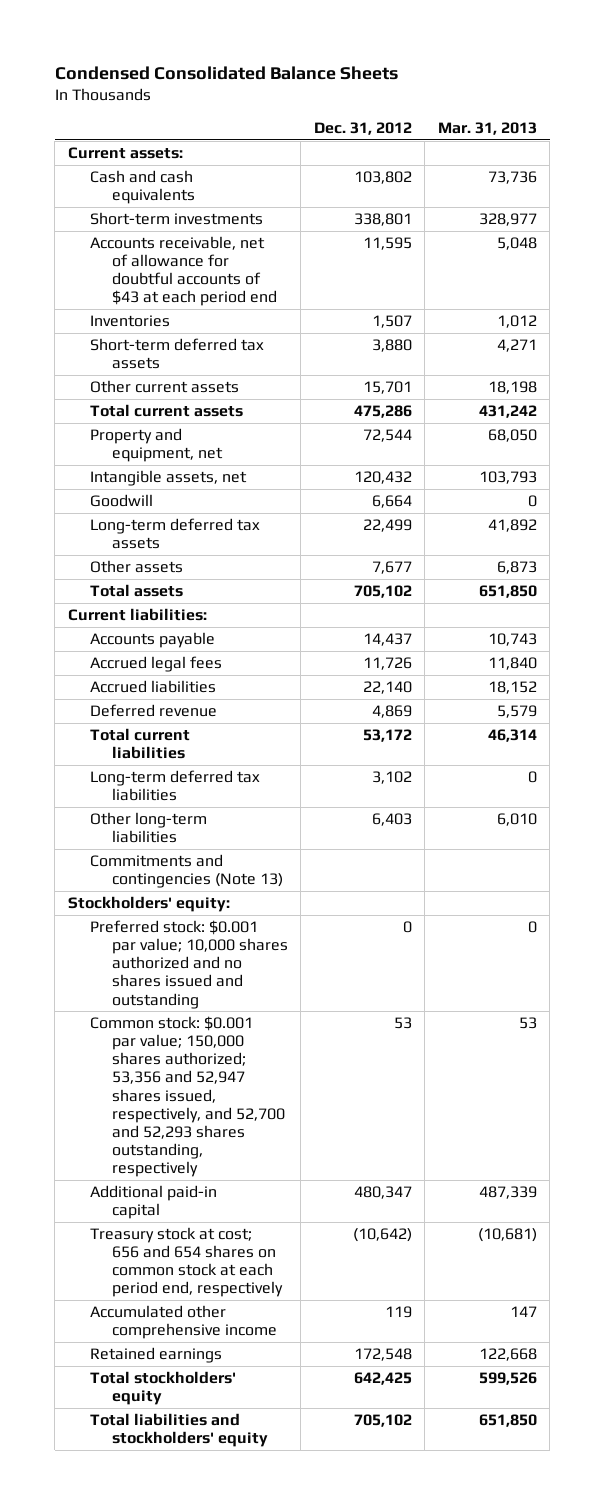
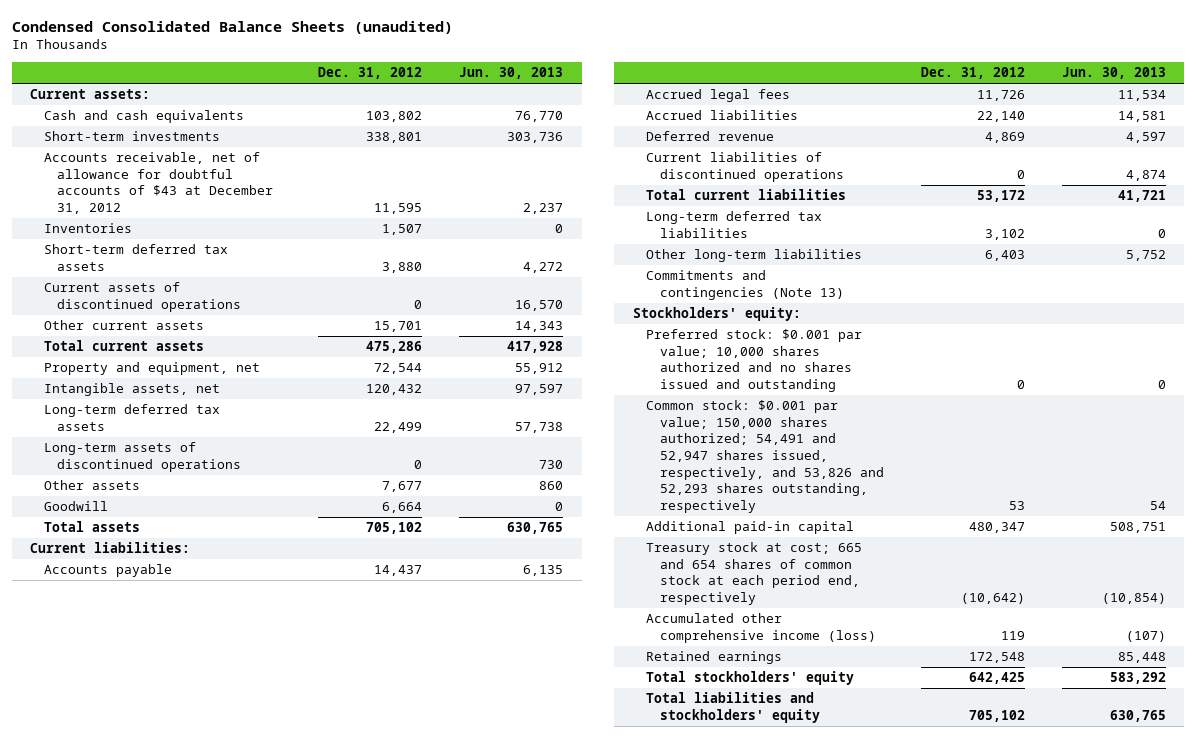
- Condensed Consolidated Balance Sheets
+ Condensed Consolidated Balance Sheets (unaudited)
- | Dec. 31, 2012 | Mar. 31, 2013
+ | Dec. 31, 2012 | Jun. 30, 2013
- Accounts receivable, net of allowance for doubtful accounts of $43 at each period end | 11,595 | 5,048
+ Accounts receivable, net of allowance for doubtful accounts of $43 at December 31, 2012 | 11,595 | 2,237
+ Current assets of discontinued operations | 0 | 16,570
+ Long-term assets of discontinued operations | 0 | 730
moved down: Goodwill | 6,664 | 0
+ Current liabilities of discontinued operations | 0 | 4,874
- Common stock: $0.001 par value; 150,000 shares authorized; 53,356 and 52,947 shares issued, respectively, and 52,700 and 52,293 shares outstanding, respectively | 53 | 53
+ Common stock: $0.001 par value; 150,000 shares authorized; 54,491 and 52,947 shares issued, respectively, and 53,826 and 52,293 shares outstanding, respectively | 53 | 54
- Treasury stock at cost; 656 and 654 shares on common stock at each period end, respectively | (10,642) | (10,681)
- Accumulated other comprehensive income | 119 | 147
+ Treasury stock at cost; 665 and 654 shares of common stock at each period end, respectively | (10,642) | (10,854)
+ Accumulated other comprehensive income (loss) | 119 | (107)

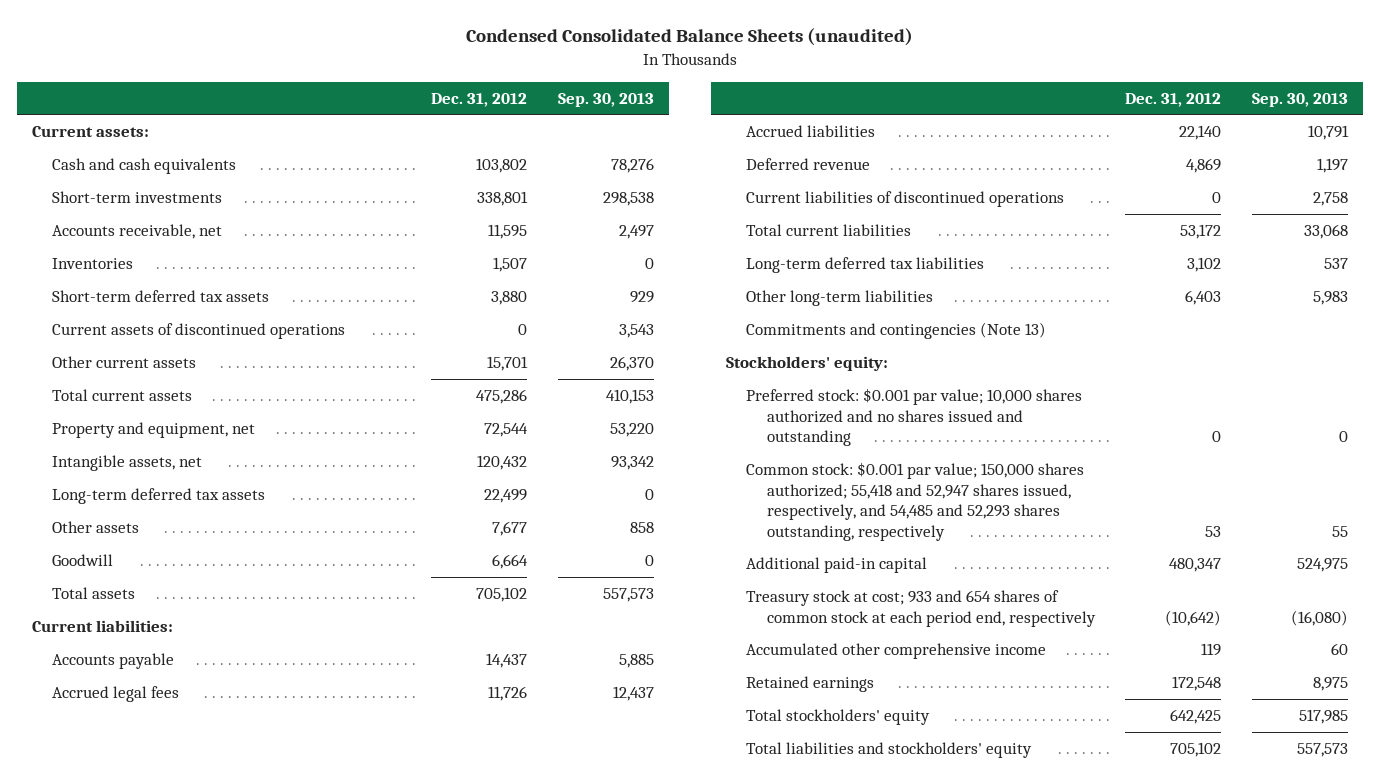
- | Dec. 31, 2012 | Jun. 30, 2013
+ | Dec. 31, 2012 | Sep. 30, 2013
- Accounts receivable, net of allowance for doubtful accounts of $43 at December 31, 2012 | 11,595 | 2,237
+ Accounts receivable, net | 11,595 | 2,497
- Long-term assets of discontinued operations | 0 | 730
- Common stock: $0.001 par value; 150,000 shares authorized; 54,491 and 52,947 shares issued, respectively, and 53,826 and 52,293 shares outstanding, respectively | 53 | 54
+ Common stock: $0.001 par value; 150,000 shares authorized; 55,418 and 52,947 shares issued, respectively, and 54,485 and 52,293 shares outstanding, respectively | 53 | 55
- Treasury stock at cost; 665 and 654 shares of common stock at each period end, respectively | (10,642) | (10,854)
- Accumulated other comprehensive income (loss) | 119 | (107)
+ Treasury stock at cost; 933 and 654 shares of common stock at each period end, respectively | (10,642) | (16,080)
+ Accumulated other comprehensive income | 119 | 60

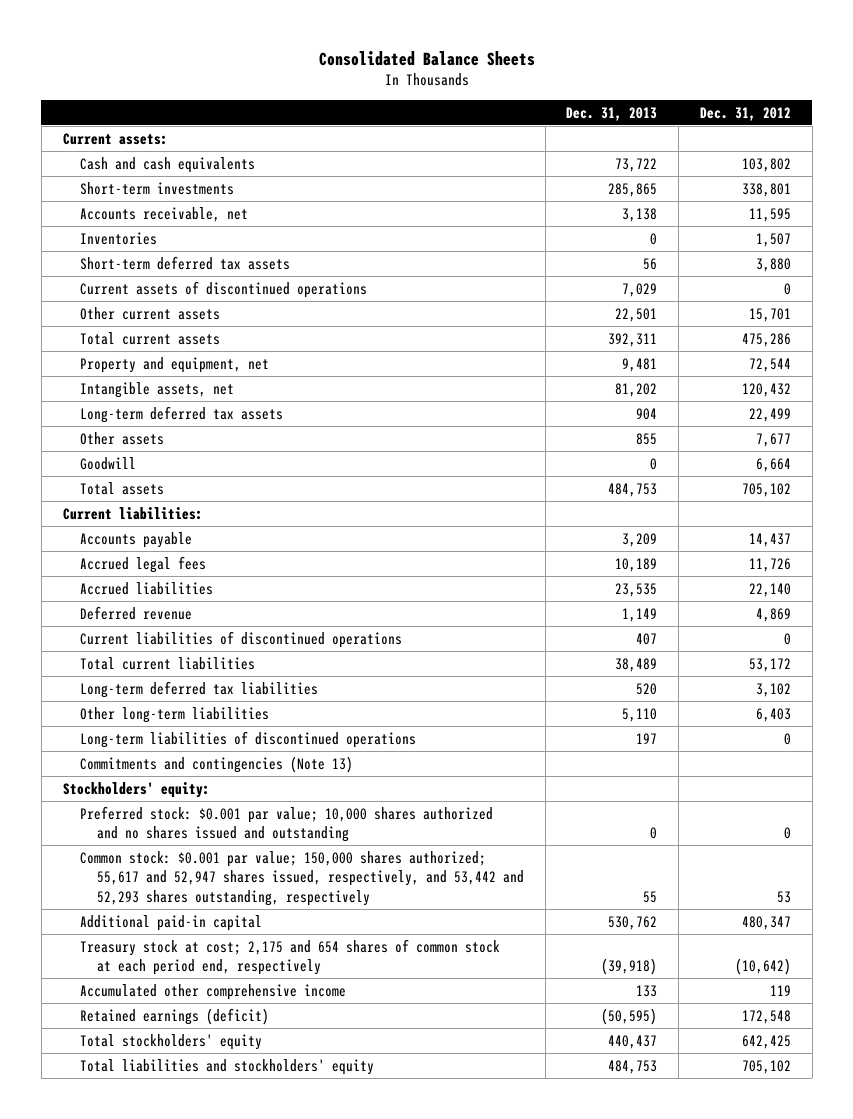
- Condensed Consolidated Balance Sheets (unaudited)
+ Consolidated Balance Sheets
- | Dec. 31, 2012 | Sep. 30, 2013
+ | Dec. 31, 2013 | Dec. 31, 2012
+ Long-term liabilities of discontinued operations | 197 | 0
- Common stock: $0.001 par value; 150,000 shares authorized; 55,418 and 52,947 shares issued, respectively, and 54,485 and 52,293 shares outstanding, respectively | 53 | 55
+ Common stock: $0.001 par value; 150,000 shares authorized; 55,617 and 52,947 shares issued, respectively, and 53,442 and 52,293 shares outstanding, respectively | 55 | 53
- Treasury stock at cost; 933 and 654 shares of common stock at each period end, respectively | (10,642) | (16,080)
+ Treasury stock at cost; 2,175 and 654 shares of common stock at each period end, respectively | (39,918) | (10,642)
- Retained earnings | 172,548 | 8,975
+ Retained earnings (deficit) | (50,595) | 172,548

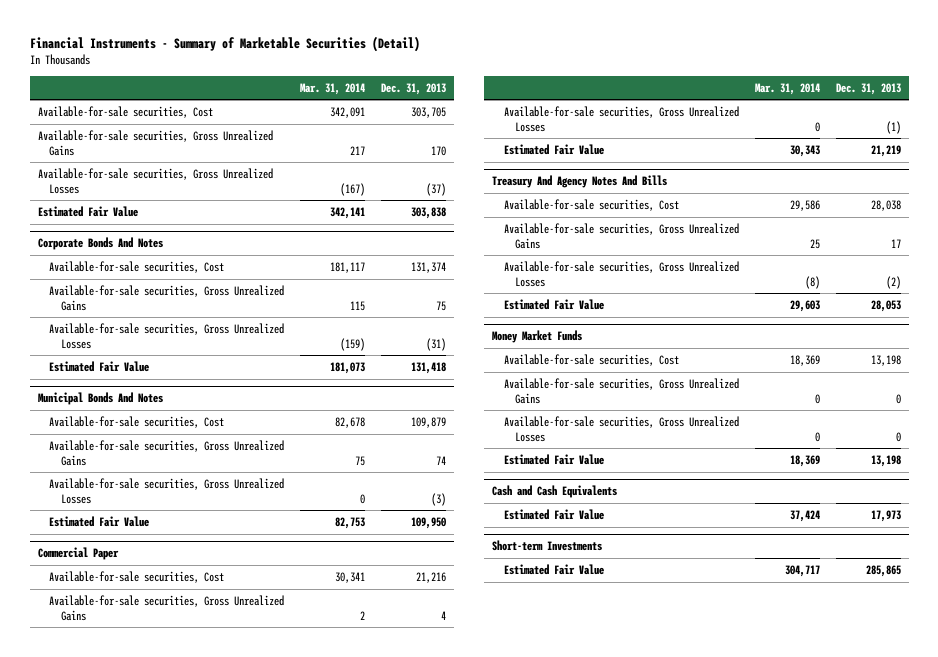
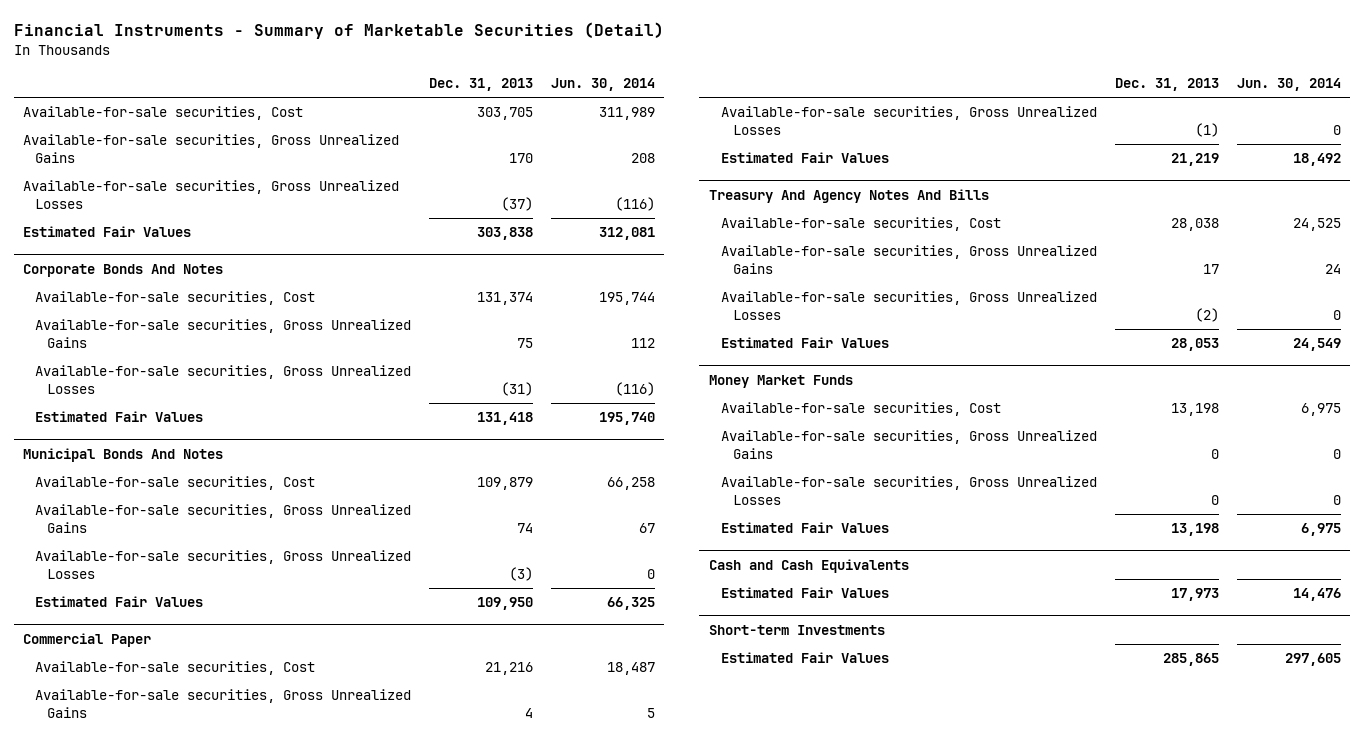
- | Mar. 31, 2014 | Dec. 31, 2013
+ | Dec. 31, 2013 | Jun. 30, 2014
- Estimated Fair Value | 342,141 | 303,838
+ Estimated Fair Values | 303,838 | 312,081
@ Corporate Bonds And Notes
- Estimated Fair Value | 181,073 | 131,418
+ Estimated Fair Values | 131,418 | 195,740
@ Municipal Bonds And Notes
- Estimated Fair Value | 82,753 | 109,950
+ Estimated Fair Values | 109,950 | 66,325
@ Commercial Paper
- Estimated Fair Value | 30,343 | 21,219
+ Estimated Fair Values | 21,219 | 18,492
@ Treasury And Agency Notes And Bills
- Estimated Fair Value | 29,603 | 28,053
+ Estimated Fair Values | 28,053 | 24,549
@ Money Market Funds
- Estimated Fair Value | 18,369 | 13,198
+ Estimated Fair Values | 13,198 | 6,975
@ Cash and Cash Equivalents
- Estimated Fair Value | 37,424 | 17,973
+ Estimated Fair Values | 17,973 | 14,476
@ Short-term Investments
- Estimated Fair Value | 304,717 | 285,865
+ Estimated Fair Values | 285,865 | 297,605

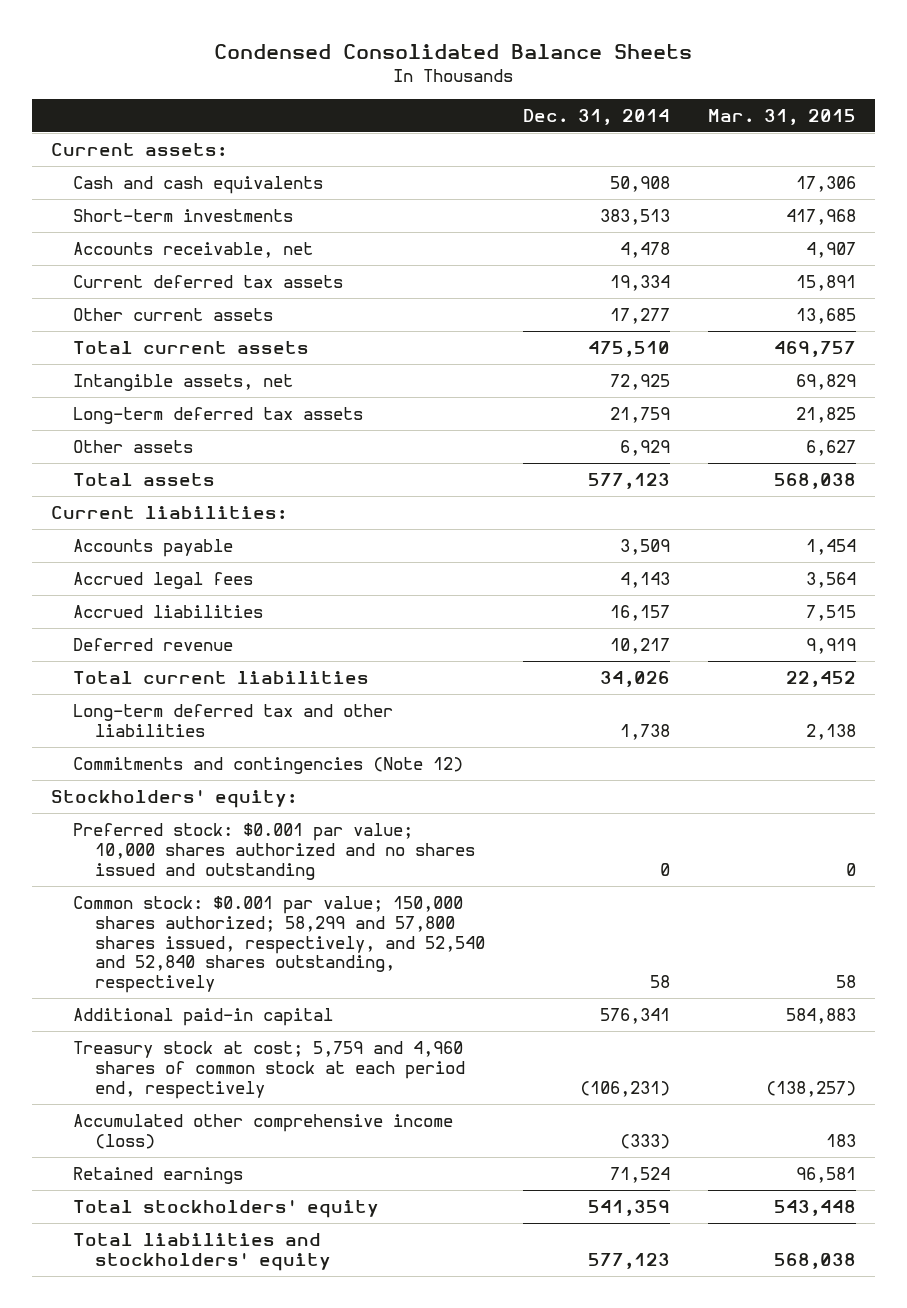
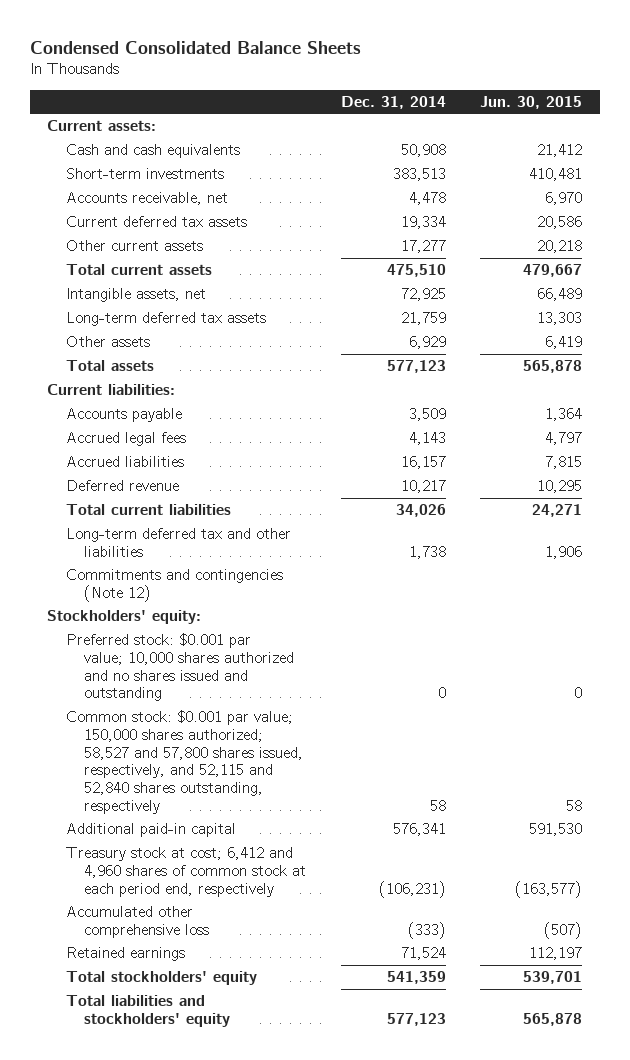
- | Dec. 31, 2014 | Mar. 31, 2015
+ | Dec. 31, 2014 | Jun. 30, 2015
- Common stock: $0.001 par value; 150,000 shares authorized; 58,299 and 57,800 shares issued, respectively, and 52,540 and 52,840 shares outstanding, respectively | 58 | 58
+ Common stock: $0.001 par value; 150,000 shares authorized; 58,527 and 57,800 shares issued, respectively, and 52,115 and 52,840 shares outstanding, respectively | 58 | 58
- Treasury stock at cost; 5,759 and 4,960 shares of common stock at each period end, respectively | (106,231) | (138,257)
- Accumulated other comprehensive income (loss) | (333) | 183
+ Treasury stock at cost; 6,412 and 4,960 shares of common stock at each period end, respectively | (106,231) | (163,577)
+ Accumulated other comprehensive loss | (333) | (507)

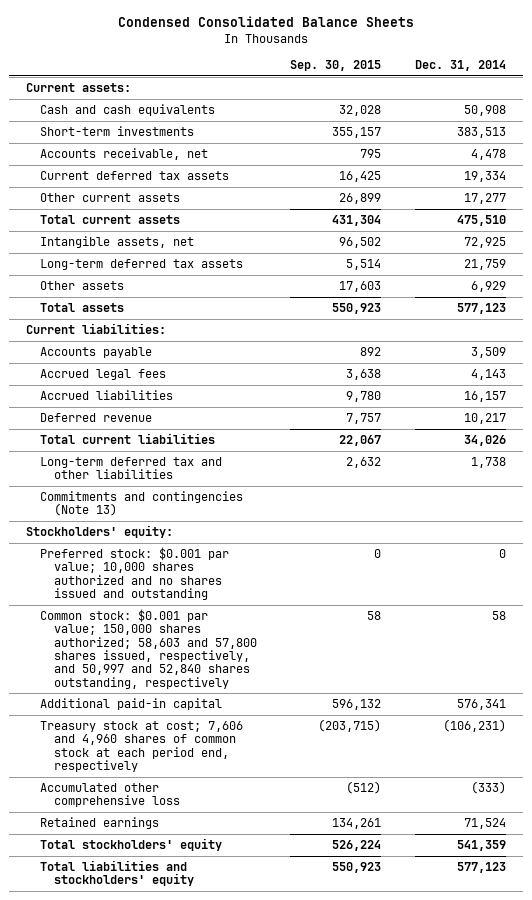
- | Dec. 31, 2014 | Jun. 30, 2015
+ | Sep. 30, 2015 | Dec. 31, 2014
- Commitments and contingencies (Note 12)
+ Commitments and contingencies (Note 13)
- Common stock: $0.001 par value; 150,000 shares authorized; 58,527 and 57,800 shares issued, respectively, and 52,115 and 52,840 shares outstanding, respectively | 58 | 58
+ Common stock: $0.001 par value; 150,000 shares authorized; 58,603 and 57,800 shares issued, respectively, and 50,997 and 52,840 shares outstanding, respectively | 58 | 58
- Treasury stock at cost; 6,412 and 4,960 shares of common stock at each period end, respectively | (106,231) | (163,577)
+ Treasury stock at cost; 7,606 and 4,960 shares of common stock at each period end, respectively | (203,715) | (106,231)

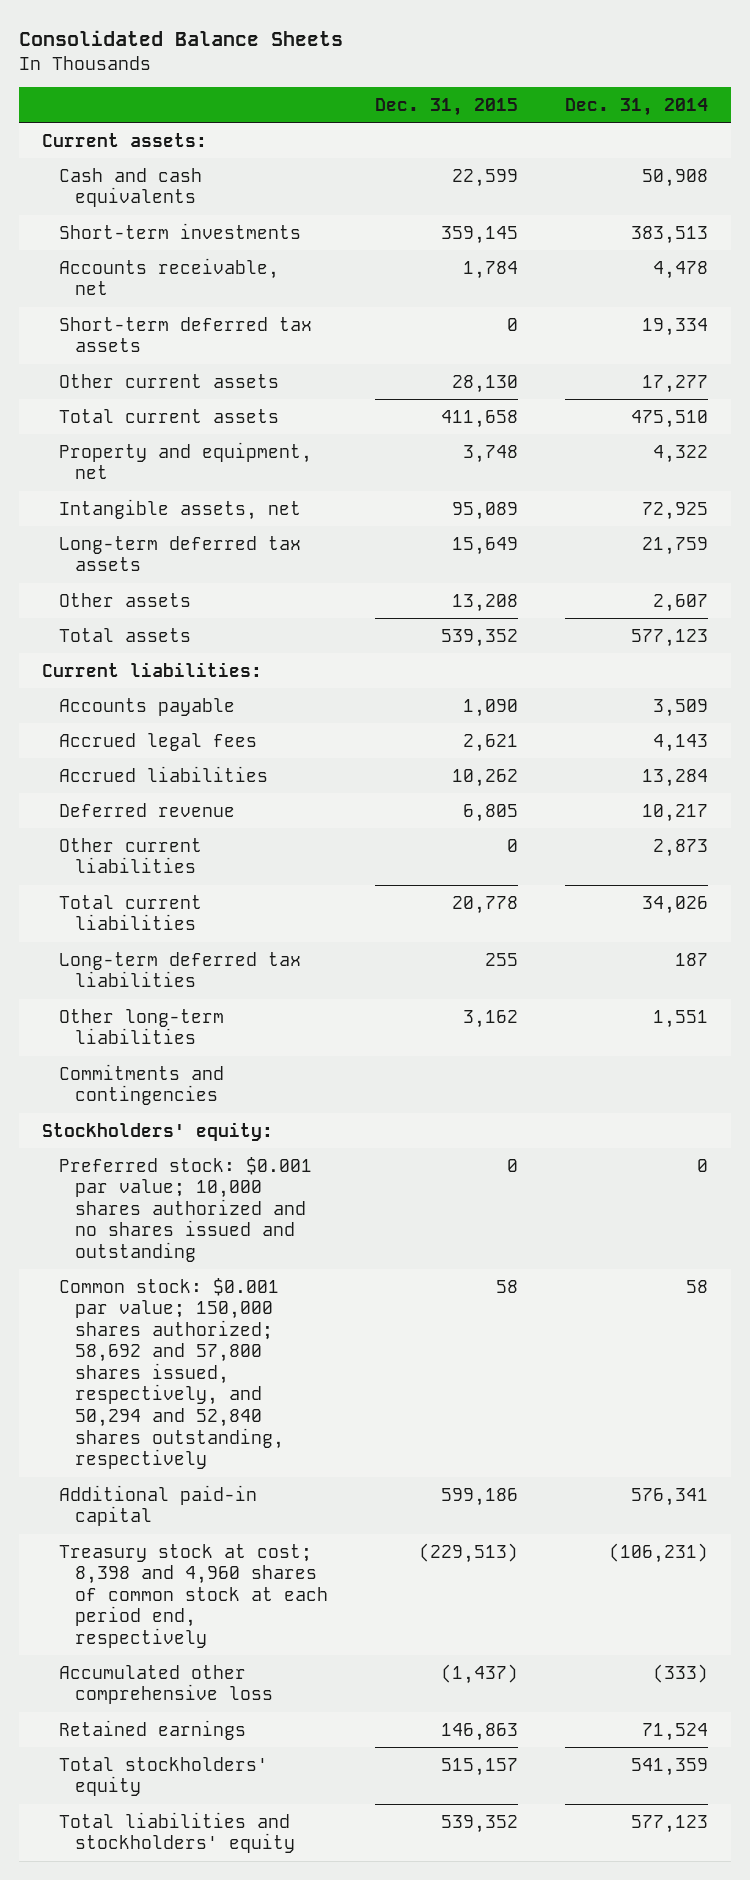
- Condensed Consolidated Balance Sheets
+ Consolidated Balance Sheets
- | Sep. 30, 2015 | Dec. 31, 2014
+ | Dec. 31, 2015 | Dec. 31, 2014
- Current deferred tax assets | 16,425 | 19,334
+ Short-term deferred tax assets | 0 | 19,334
+ Property and equipment, net | 3,748 | 4,322
- Other assets | 17,603 | 6,929
+ Other assets | 13,208 | 2,607
- Accrued liabilities | 9,780 | 16,157
+ Accrued liabilities | 10,262 | 13,284
+ Other current liabilities | 0 | 2,873
- Long-term deferred tax and other liabilities | 2,632 | 1,738
- Commitments and contingencies (Note 13)
+ Long-term deferred tax liabilities | 255 | 187
+ Other long-term liabilities | 3,162 | 1,551
+ Commitments and contingencies
- Common stock: $0.001 par value; 150,000 shares authorized; 58,603 and 57,800 shares issued, respectively, and 50,997 and 52,840 shares outstanding, respectively | 58 | 58
+ Common stock: $0.001 par value; 150,000 shares authorized; 58,692 and 57,800 shares issued, respectively, and 50,294 and 52,840 shares outstanding, respectively | 58 | 58
- Treasury stock at cost; 7,606 and 4,960 shares of common stock at each period end, respectively | (203,715) | (106,231)
+ Treasury stock at cost; 8,398 and 4,960 shares of common stock at each period end, respectively | (229,513) | (106,231)

